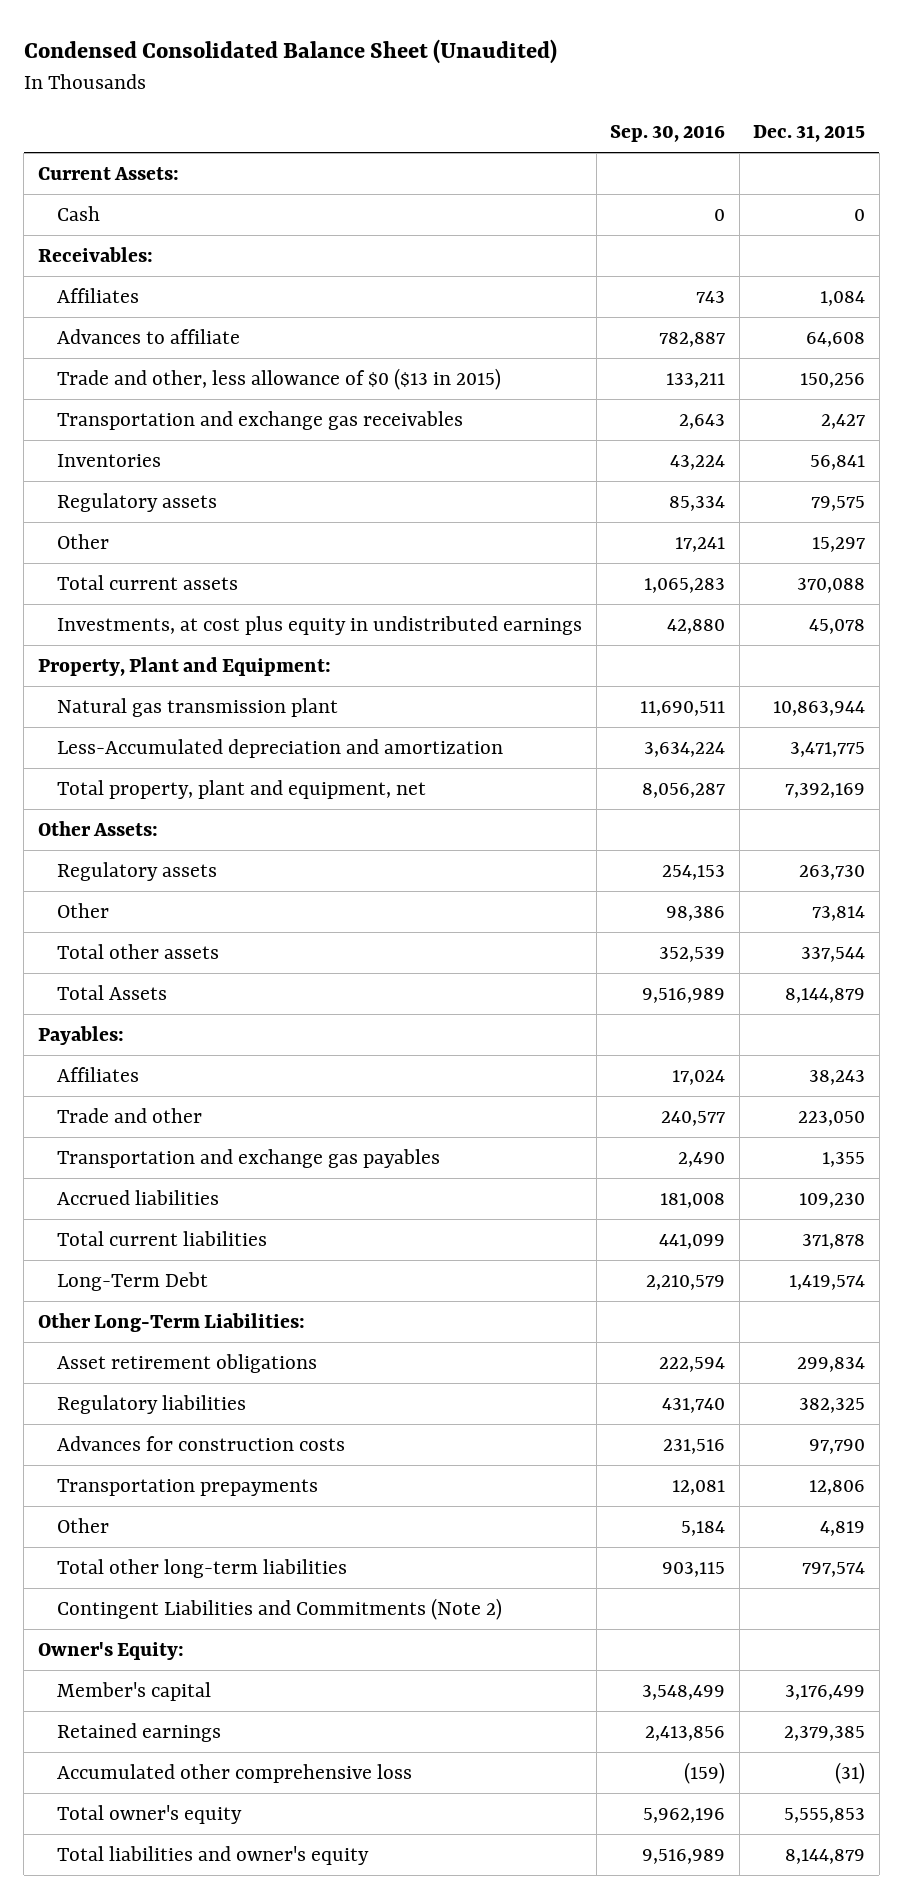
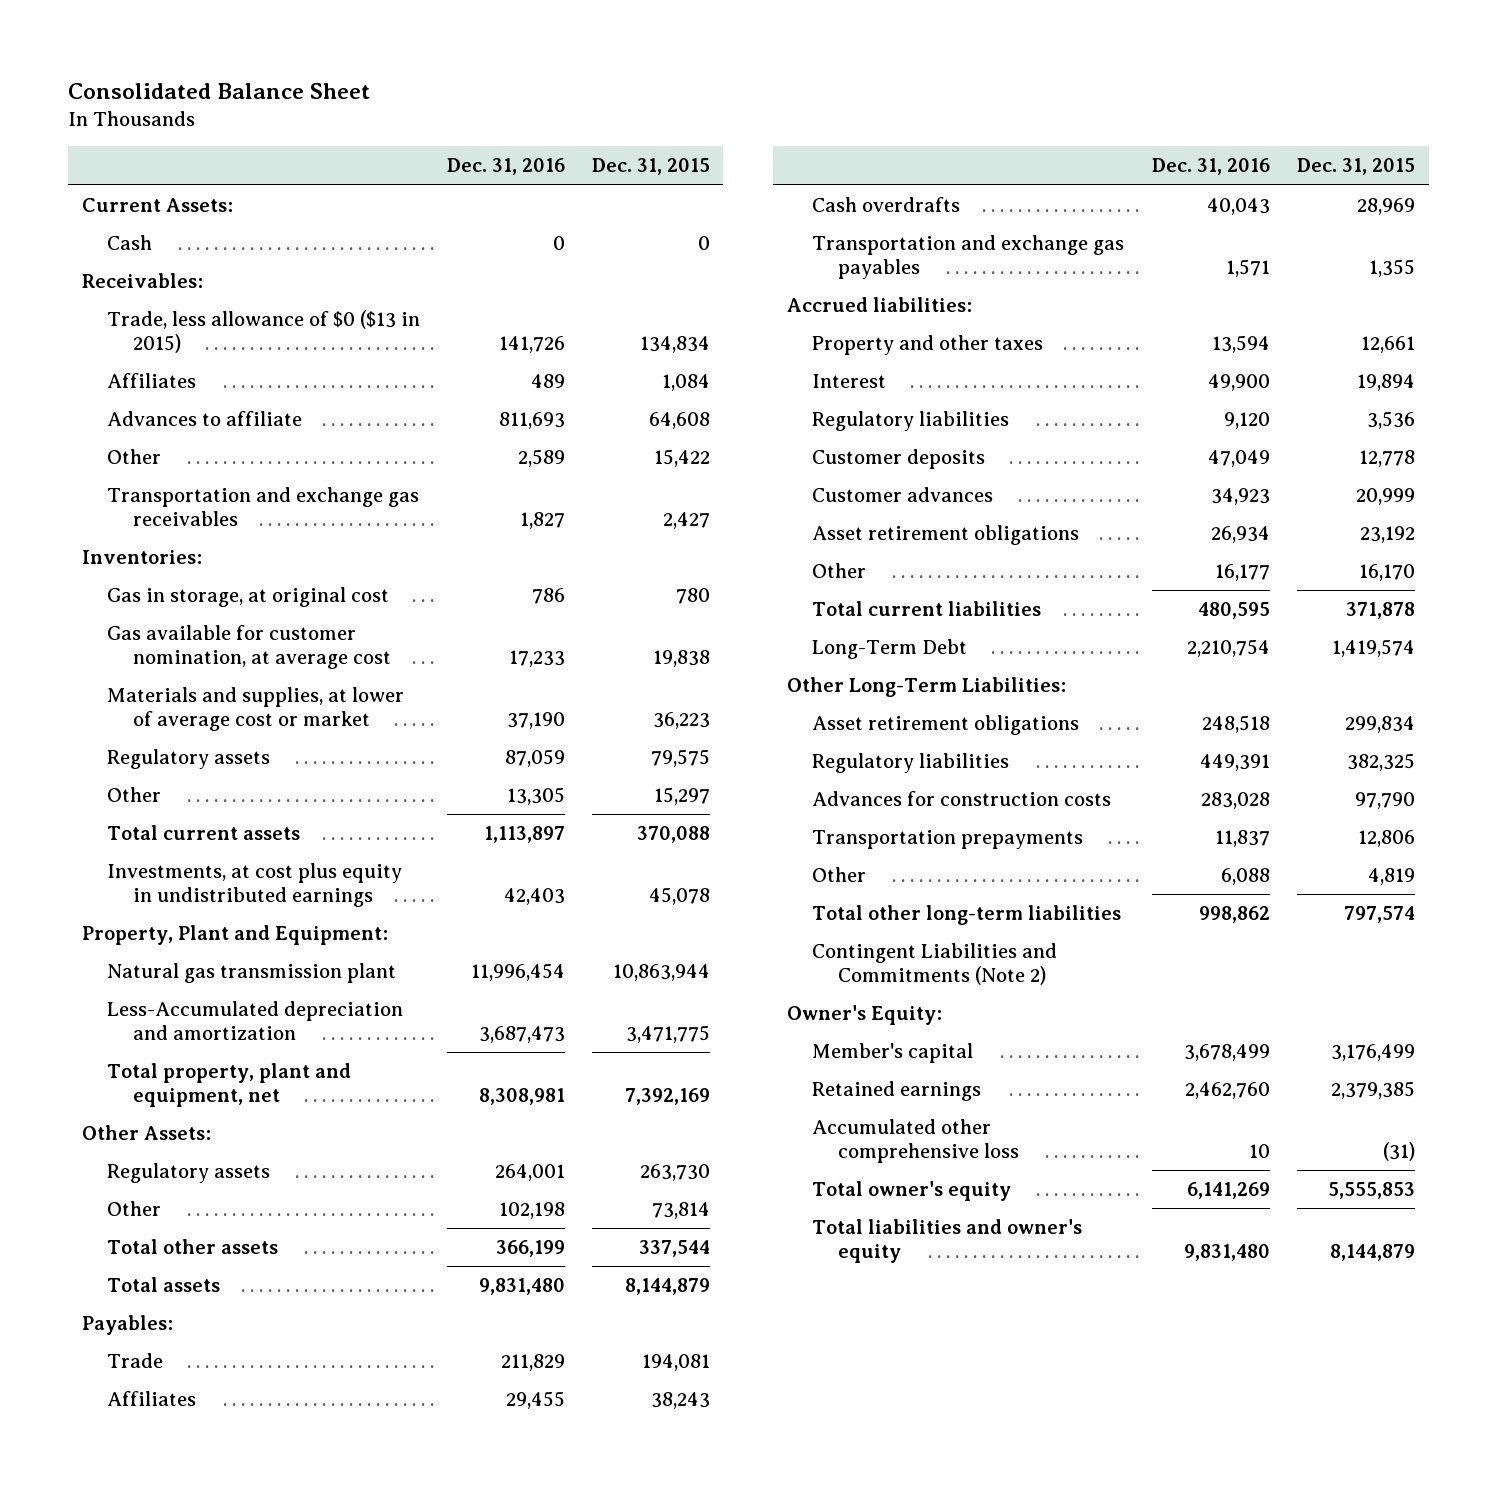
- Condensed Consolidated Balance Sheet (Unaudited)
+ Consolidated Balance Sheet
- | Sep. 30, 2016 | Dec. 31, 2015
+ | Dec. 31, 2016 | Dec. 31, 2015
+ Trade, less allowance of $0 ($13 in 2015) | 141,726 | 134,834
- Trade and other, less allowance of $0 ($13 in 2015) | 133,211 | 150,256
+ Other | 2,589 | 15,422
- Inventories | 43,224 | 56,841
+ Inventories:
+ Gas in storage, at original cost | 786 | 780
+ Gas available for customer nomination, at average cost | 17,233 | 19,838
+ Materials and supplies, at lower of average cost or market | 37,190 | 36,223
- Total Assets | 9,516,989 | 8,144,879
+ Total assets | 9,831,480 | 8,144,879
+ Trade | 211,829 | 194,081
- Trade and other | 240,577 | 223,050
+ Cash overdrafts | 40,043 | 28,969
- Accrued liabilities | 181,008 | 109,230
+ Accrued liabilities:
+ Property and other taxes | 13,594 | 12,661
+ Interest | 49,900 | 19,894
+ Regulatory liabilities | 9,120 | 3,536
+ Customer deposits | 47,049 | 12,778
+ Customer advances | 34,923 | 20,999
+ Asset retirement obligations | 26,934 | 23,192
+ Other | 16,177 | 16,170

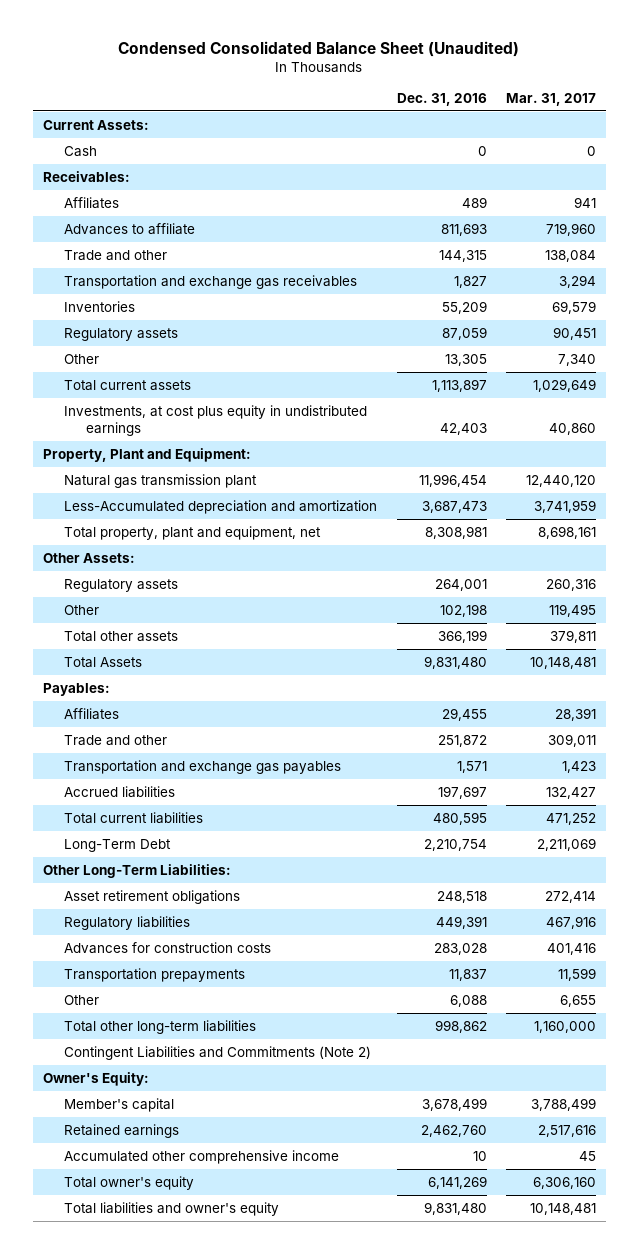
- Consolidated Balance Sheet
+ Condensed Consolidated Balance Sheet (Unaudited)
- | Dec. 31, 2016 | Dec. 31, 2015
+ | Dec. 31, 2016 | Mar. 31, 2017
- Trade, less allowance of $0 ($13 in 2015) | 141,726 | 134,834
- Other | 2,589 | 15,422
+ Trade and other | 144,315 | 138,084
- Inventories:
- Gas in storage, at original cost | 786 | 780
- Gas available for customer nomination, at average cost | 17,233 | 19,838
- Materials and supplies, at lower of average cost or market | 37,190 | 36,223
+ Inventories | 55,209 | 69,579
- Total assets | 9,831,480 | 8,144,879
+ Total Assets | 9,831,480 | 10,148,481
- Trade | 211,829 | 194,081
- Cash overdrafts | 40,043 | 28,969
+ Trade and other | 251,872 | 309,011
- Accrued liabilities:
- Property and other taxes | 13,594 | 12,661
- Interest | 49,900 | 19,894
- Regulatory liabilities | 9,120 | 3,536
- Customer deposits | 47,049 | 12,778
- Customer advances | 34,923 | 20,999
- Asset retirement obligations | 26,934 | 23,192
- Other | 16,177 | 16,170
+ Accrued liabilities | 197,697 | 132,427
- Accumulated other comprehensive loss | 10 | (31)
+ Accumulated other comprehensive income | 10 | 45

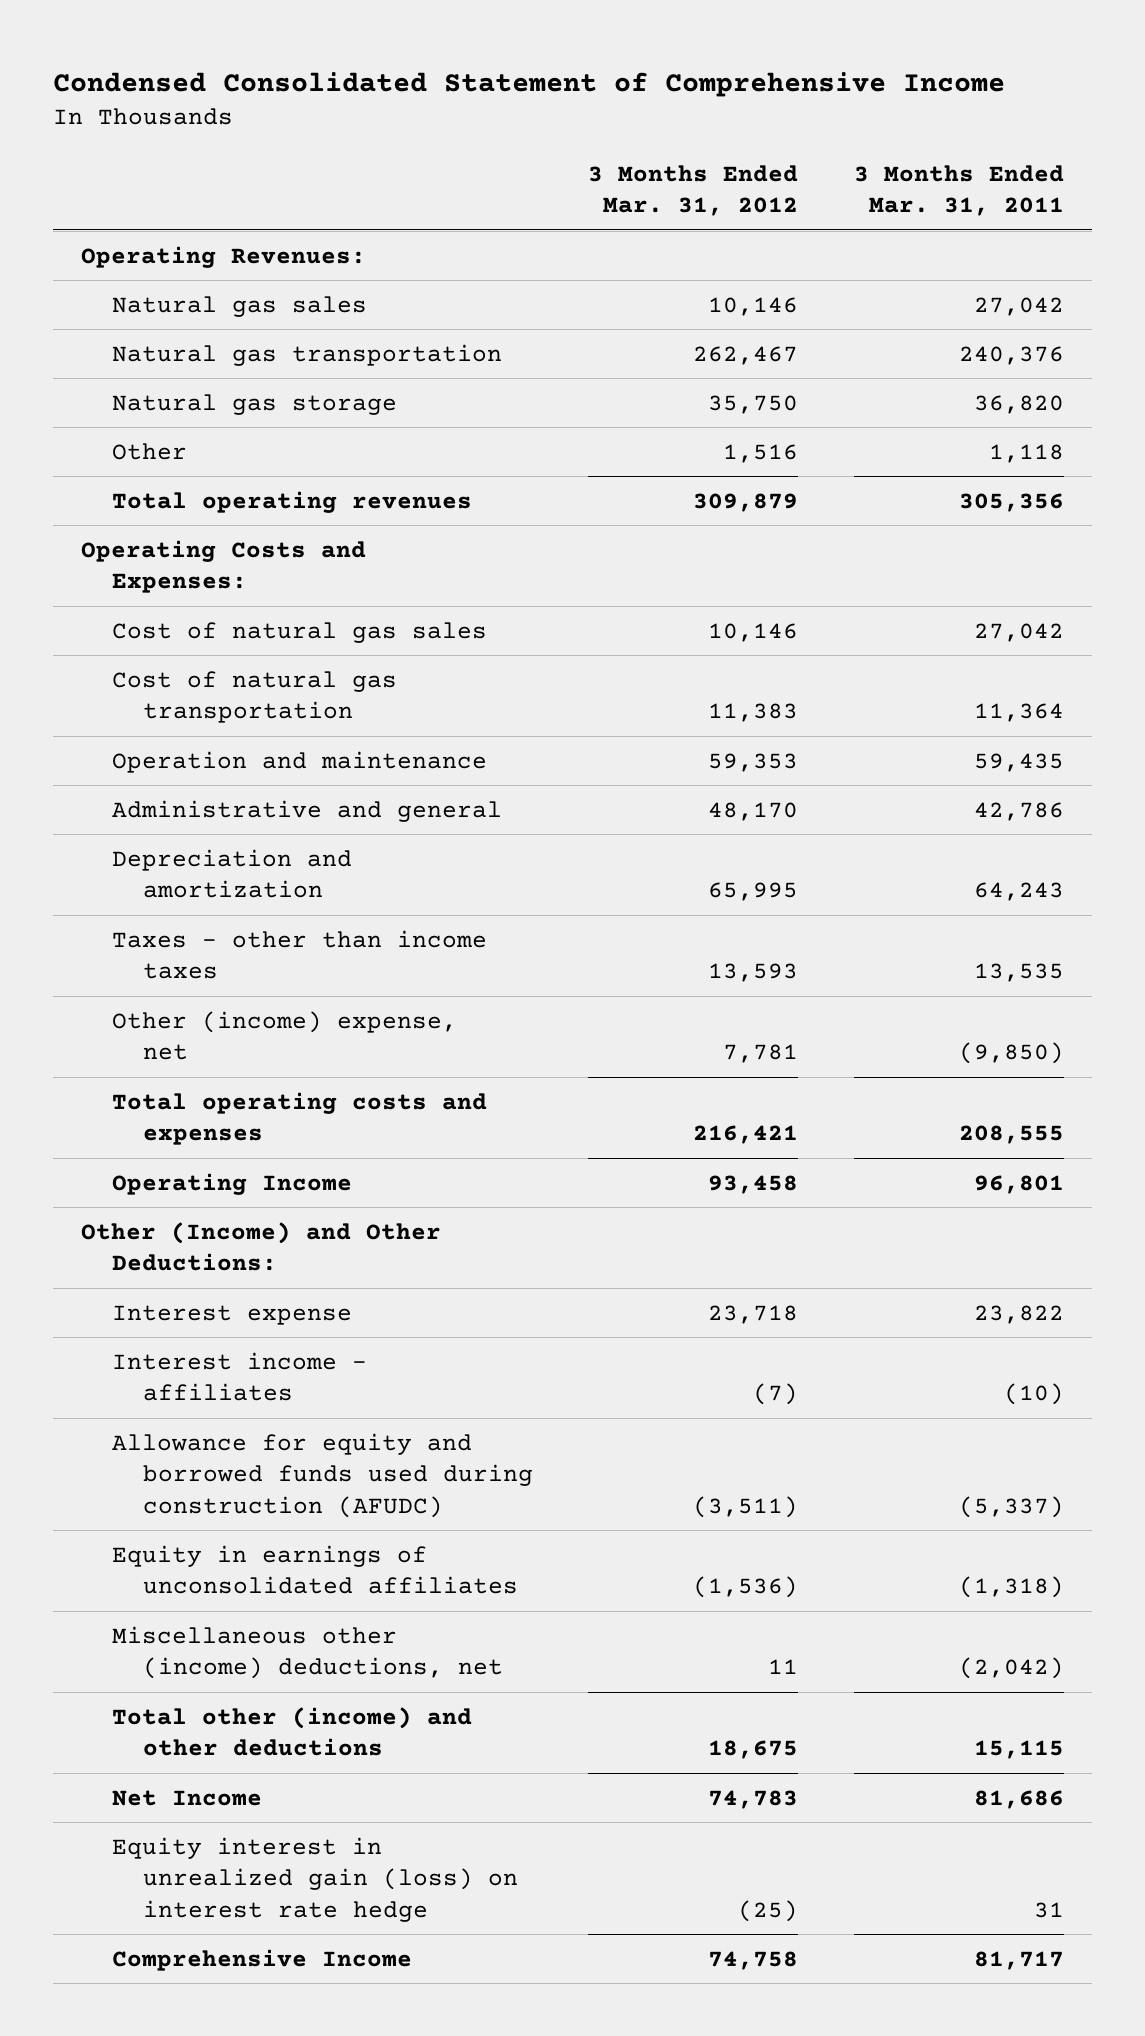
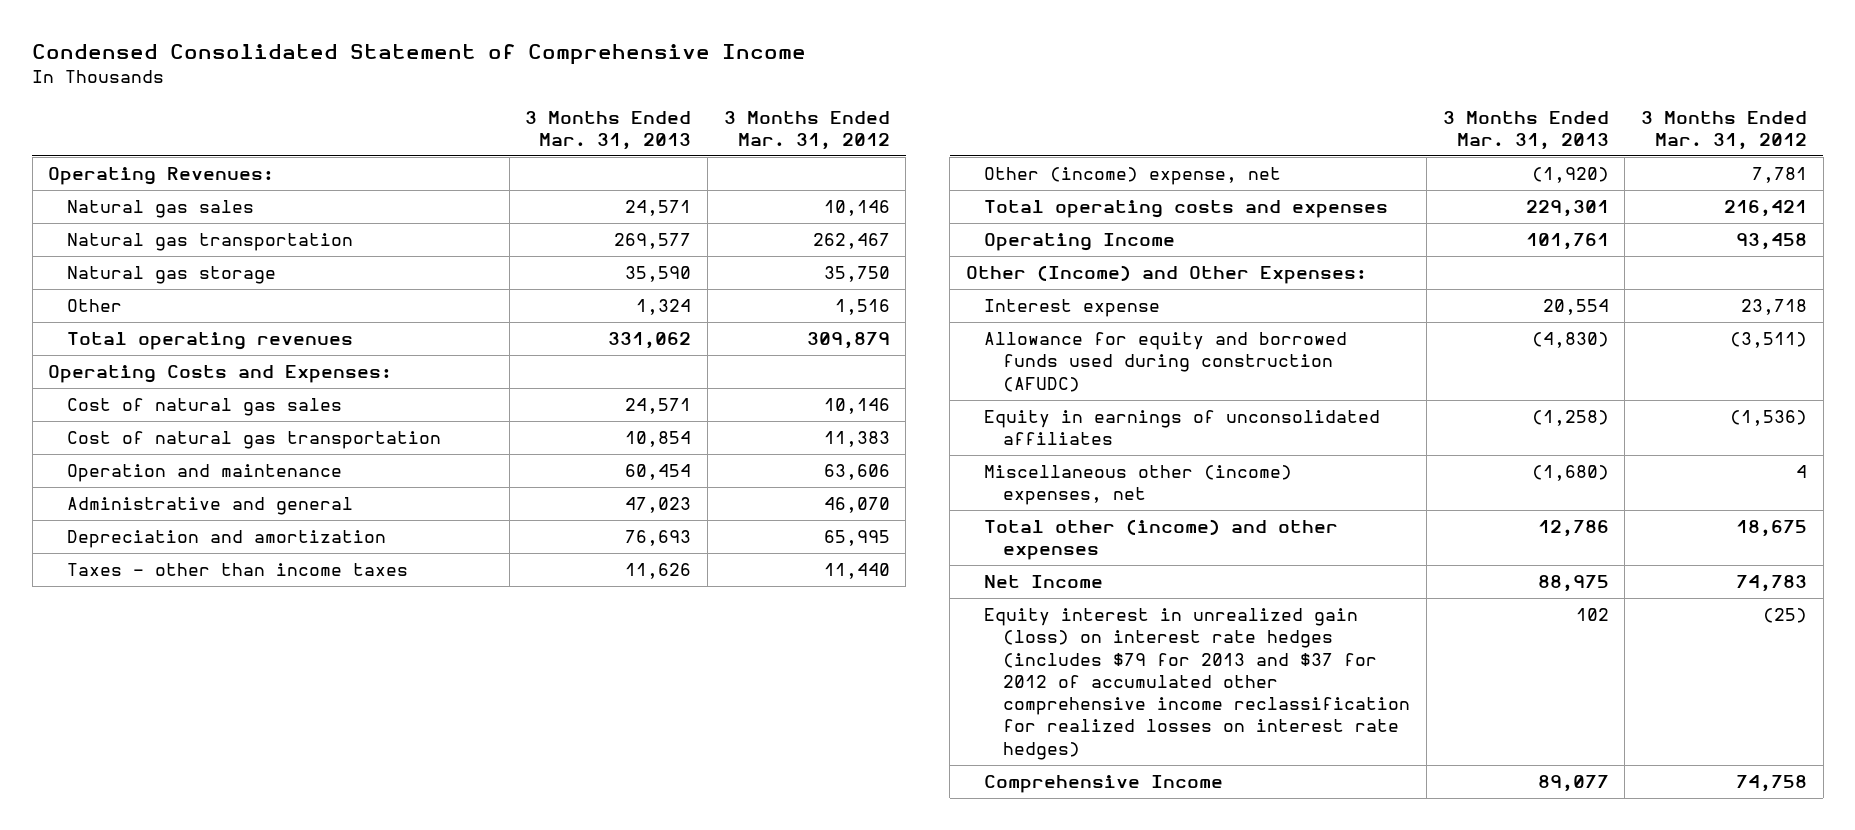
- | 3 Months Ended Mar. 31, 2012 | 3 Months Ended Mar. 31, 2011
+ | 3 Months Ended Mar. 31, 2013 | 3 Months Ended Mar. 31, 2012
- Operation and maintenance | 59,353 | 59,435
- Administrative and general | 48,170 | 42,786
+ Operation and maintenance | 60,454 | 63,606
+ Administrative and general | 47,023 | 46,070
- Taxes - other than income taxes | 13,593 | 13,535
+ Taxes - other than income taxes | 11,626 | 11,440
- Other (Income) and Other Deductions:
+ Other (Income) and Other Expenses:
- Interest income - affiliates | (7) | (10)
- Miscellaneous other (income) deductions, net | 11 | (2,042)
- Total other (income) and other deductions | 18,675 | 15,115
+ Miscellaneous other (income) expenses, net | (1,680) | 4
+ Total other (income) and other expenses | 12,786 | 18,675
- Equity interest in unrealized gain (loss) on interest rate hedge | (25) | 31
+ Equity interest in unrealized gain (loss) on interest rate hedges (includes $79 for 2013 and $37 for 2012 of accumulated other comprehensive income reclassification for realized losses on interest rate hedges) | 102 | (25)

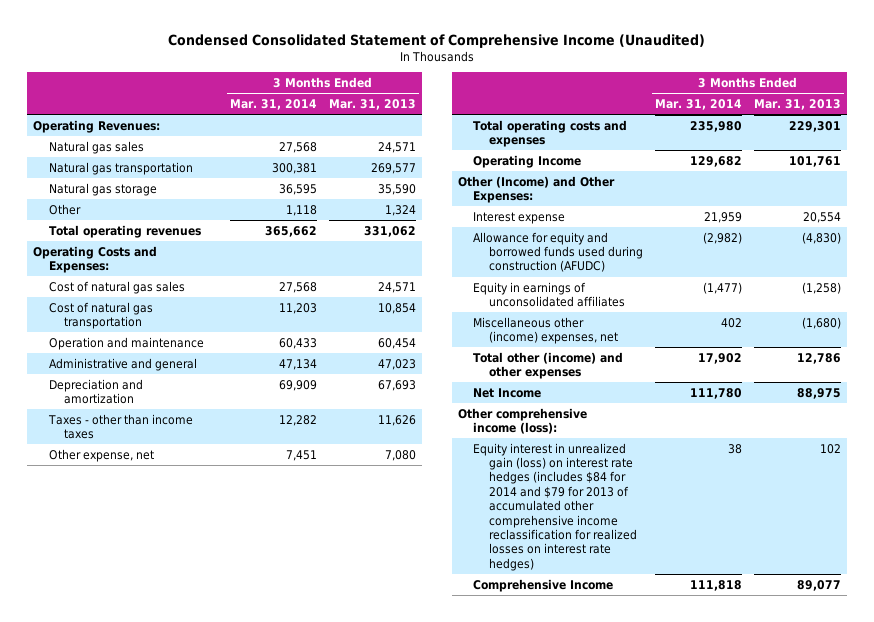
- Condensed Consolidated Statement of Comprehensive Income
+ Condensed Consolidated Statement of Comprehensive Income (Unaudited)
- | 3 Months Ended Mar. 31, 2013 | 3 Months Ended Mar. 31, 2012
+ | 3 Months Ended Mar. 31, 2014 | 3 Months Ended Mar. 31, 2013
- Depreciation and amortization | 76,693 | 65,995
+ Depreciation and amortization | 69,909 | 67,693
- Other (income) expense, net | (1,920) | 7,781
+ Other expense, net | 7,451 | 7,080
- Equity interest in unrealized gain (loss) on interest rate hedges (includes $79 for 2013 and $37 for 2012 of accumulated other comprehensive income reclassification for realized losses on interest rate hedges) | 102 | (25)
+ Other comprehensive income (loss):
+ Equity interest in unrealized gain (loss) on interest rate hedges (includes $84 for 2014 and $79 for 2013 of accumulated other comprehensive income reclassification for realized losses on interest rate hedges) | 38 | 102

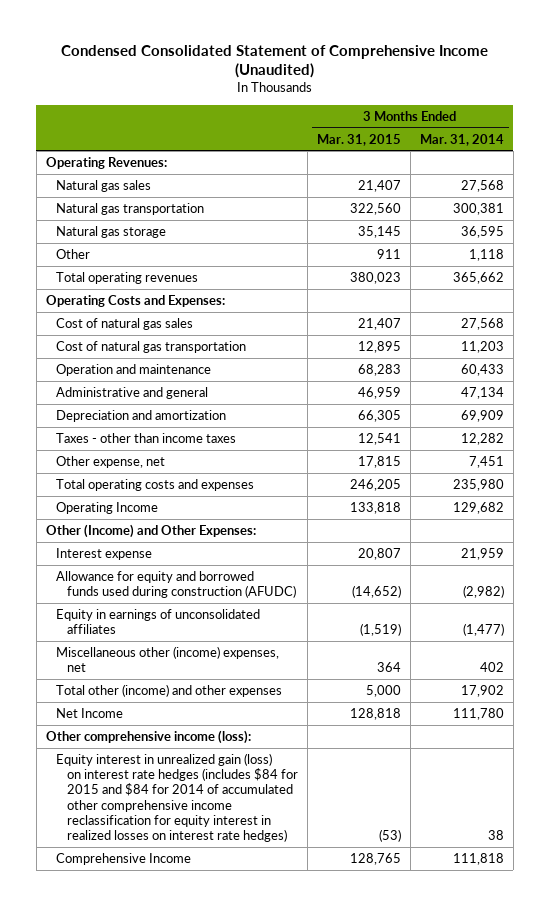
- | 3 Months Ended Mar. 31, 2014 | 3 Months Ended Mar. 31, 2013
+ | 3 Months Ended Mar. 31, 2015 | 3 Months Ended Mar. 31, 2014
- Equity interest in unrealized gain (loss) on interest rate hedges (includes $84 for 2014 and $79 for 2013 of accumulated other comprehensive income reclassification for realized losses on interest rate hedges) | 38 | 102
+ Equity interest in unrealized gain (loss) on interest rate hedges (includes $84 for 2015 and $84 for 2014 of accumulated other comprehensive income reclassification for equity interest in realized losses on interest rate hedges) | (53) | 38

